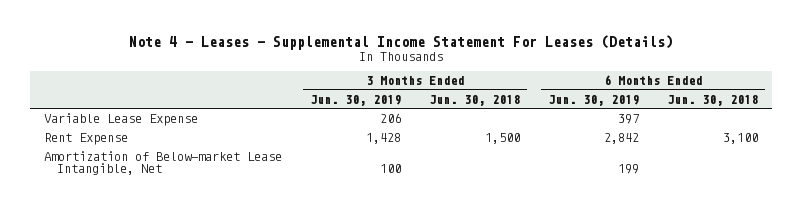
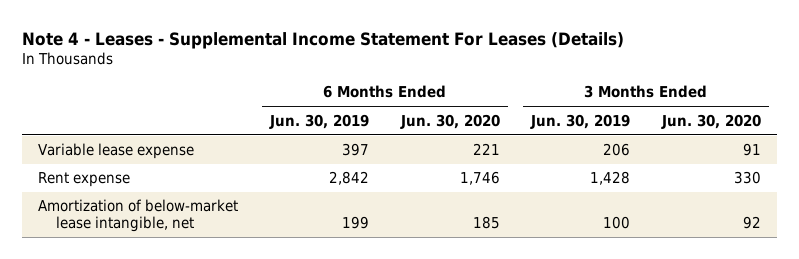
- | 3 Months Ended Jun. 30, 2019 | 3 Months Ended Jun. 30, 2018 | 6 Months Ended Jun. 30, 2019 | 6 Months Ended Jun. 30, 2018
+ | 6 Months Ended Jun. 30, 2019 | 6 Months Ended Jun. 30, 2020 | 3 Months Ended Jun. 30, 2019 | 3 Months Ended Jun. 30, 2020
- Variable Lease Expense | 206 | | 397 |
- Rent Expense | 1,428 | 1,500 | 2,842 | 3,100
- Amortization of Below-market Lease Intangible, Net | 100 | | 199 |
+ Variable lease expense | 397 | 221 | 206 | 91
+ Rent expense | 2,842 | 1,746 | 1,428 | 330
+ Amortization of below-market lease intangible, net | 199 | 185 | 100 | 92

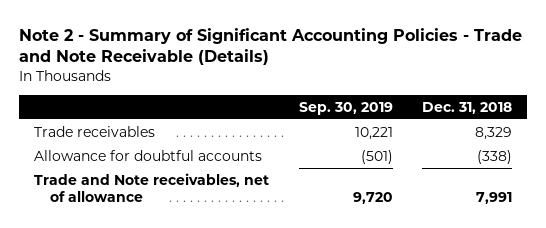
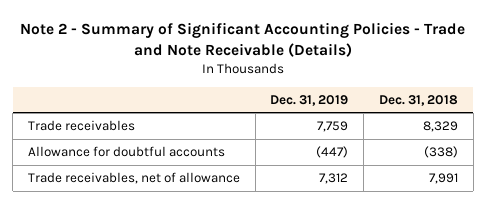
- | Sep. 30, 2019 | Dec. 31, 2018
+ | Dec. 31, 2019 | Dec. 31, 2018
- Trade and Note receivables, net of allowance | 9,720 | 7,991
+ Trade receivables, net of allowance | 7,312 | 7,991

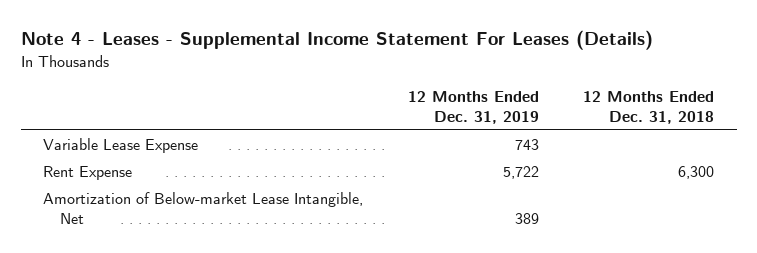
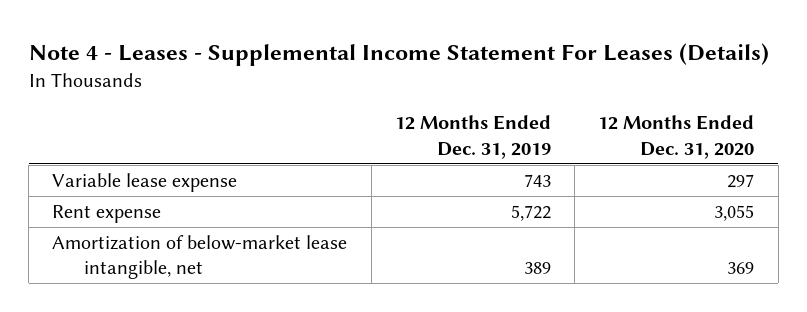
- | 12 Months Ended Dec. 31, 2019 | 12 Months Ended Dec. 31, 2018
+ | 12 Months Ended Dec. 31, 2019 | 12 Months Ended Dec. 31, 2020
- Variable Lease Expense | 743 |
- Rent Expense | 5,722 | 6,300
- Amortization of Below-market Lease Intangible, Net | 389 |
+ Variable lease expense | 743 | 297
+ Rent expense | 5,722 | 3,055
+ Amortization of below-market lease intangible, net | 389 | 369

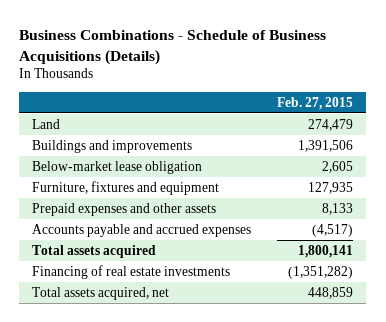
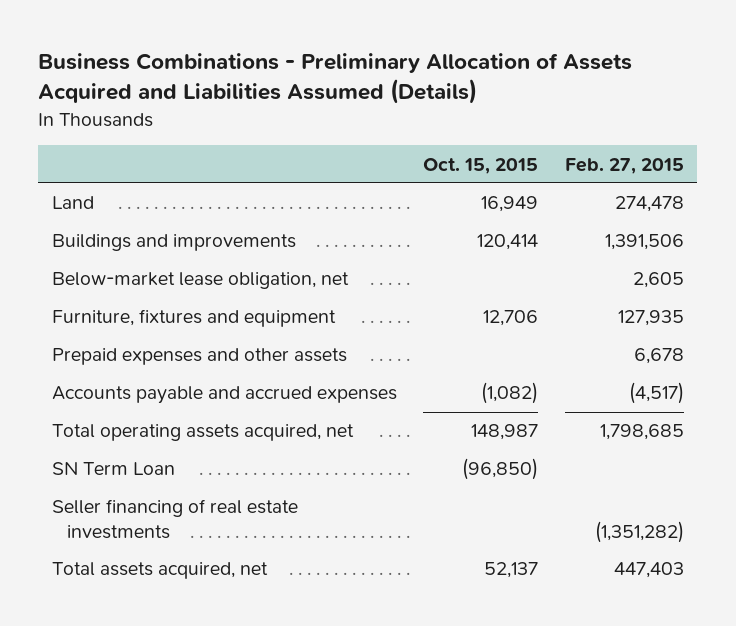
- Business Combinations - Schedule of Business Acquisitions (Details)
+ Business Combinations - Preliminary Allocation of Assets Acquired and Liabilities Assumed (Details)
- | Feb. 27, 2015
+ | Oct. 15, 2015 | Feb. 27, 2015
- Land | 274,479
+ Land | 16,949 | 274,478
- Below-market lease obligation | 2,605
+ Below-market lease obligation, net | | 2,605
- Prepaid expenses and other assets | 8,133
+ Prepaid expenses and other assets | | 6,678
- Total assets acquired | 1,800,141
- Financing of real estate investments | (1,351,282)
- Total assets acquired, net | 448,859
+ Total operating assets acquired, net | 148,987 | 1,798,685
+ SN Term Loan | (96,850) |
+ Seller financing of real estate investments | | (1,351,282)
+ Total assets acquired, net | 52,137 | 447,403

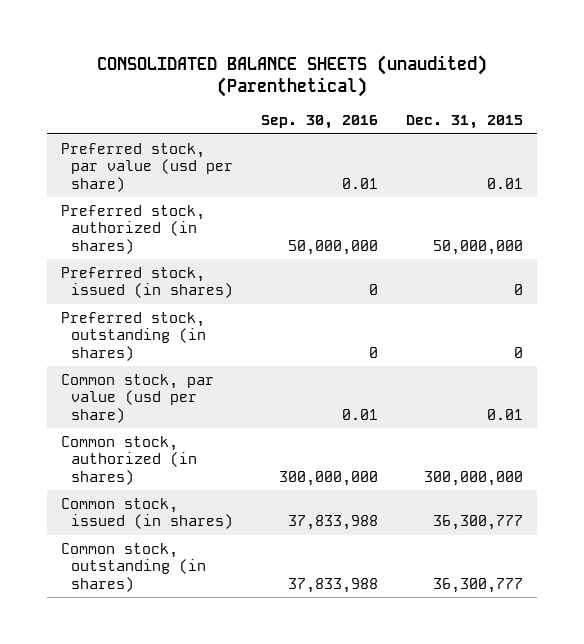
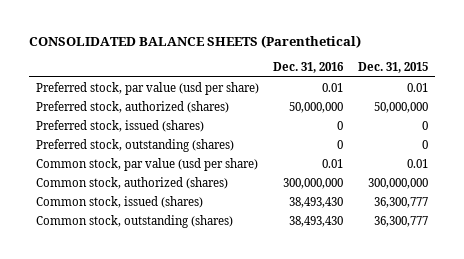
- CONSOLIDATED BALANCE SHEETS (unaudited) (Parenthetical)
+ CONSOLIDATED BALANCE SHEETS (Parenthetical)
- | Sep. 30, 2016 | Dec. 31, 2015
+ | Dec. 31, 2016 | Dec. 31, 2015
- Preferred stock, authorized (in shares) | 50,000,000 | 50,000,000
- Preferred stock, issued (in shares) | 0 | 0
- Preferred stock, outstanding (in shares) | 0 | 0
+ Preferred stock, authorized (shares) | 50,000,000 | 50,000,000
+ Preferred stock, issued (shares) | 0 | 0
+ Preferred stock, outstanding (shares) | 0 | 0
- Common stock, authorized (in shares) | 300,000,000 | 300,000,000
- Common stock, issued (in shares) | 37,833,988 | 36,300,777
- Common stock, outstanding (in shares) | 37,833,988 | 36,300,777
+ Common stock, authorized (shares) | 300,000,000 | 300,000,000
+ Common stock, issued (shares) | 38,493,430 | 36,300,777
+ Common stock, outstanding (shares) | 38,493,430 | 36,300,777

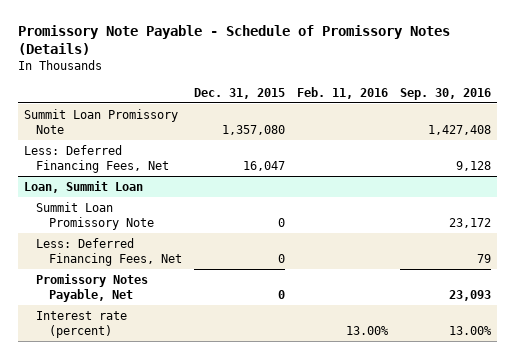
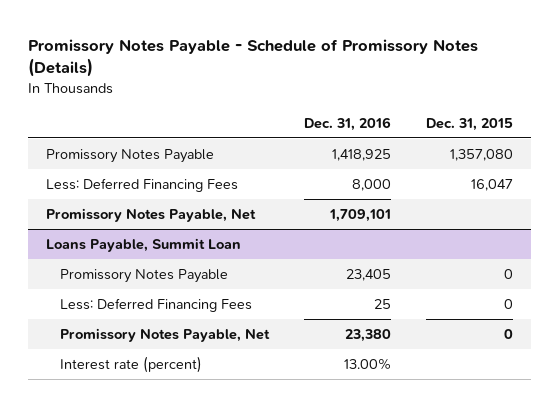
- Promissory Note Payable - Schedule of Promissory Notes (Details)
+ Promissory Notes Payable - Schedule of Promissory Notes (Details)
- | Dec. 31, 2015 | Feb. 11, 2016 | Sep. 30, 2016
+ | Dec. 31, 2016 | Dec. 31, 2015
- Summit Loan Promissory Note | 1,357,080 | | 1,427,408
- Less: Deferred Financing Fees, Net | 16,047 | | 9,128
- Loan, Summit Loan
- Summit Loan Promissory Note | 0 | | 23,172
- Less: Deferred Financing Fees, Net | 0 | | 79
+ Promissory Notes Payable | 1,418,925 | 1,357,080
+ Less: Deferred Financing Fees | 8,000 | 16,047
+ Promissory Notes Payable, Net | 1,709,101 |
+ Loans Payable, Summit Loan
+ Promissory Notes Payable | 23,405 | 0
+ Less: Deferred Financing Fees | 25 | 0

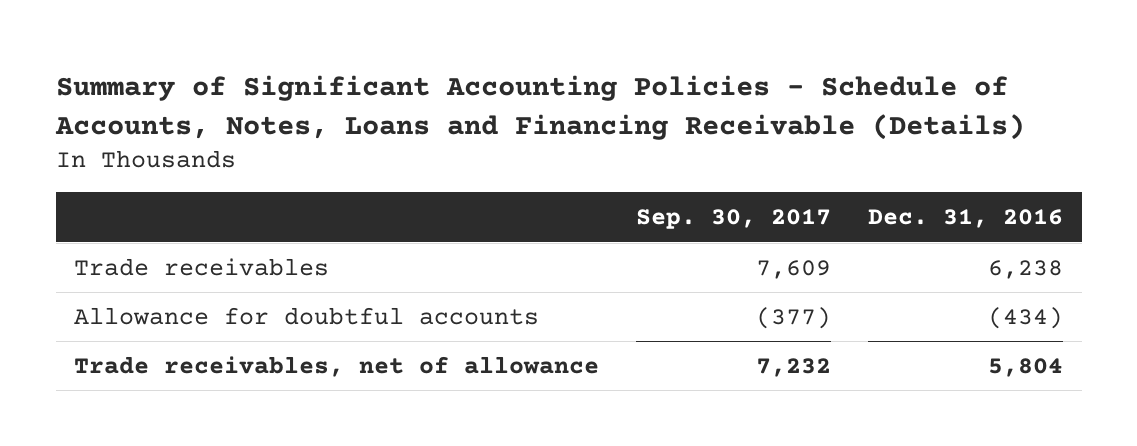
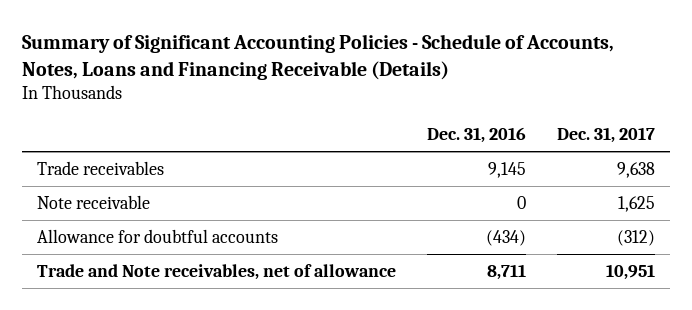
- | Sep. 30, 2017 | Dec. 31, 2016
+ | Dec. 31, 2016 | Dec. 31, 2017
- Trade receivables | 7,609 | 6,238
+ Trade receivables | 9,145 | 9,638
+ Note receivable | 0 | 1,625
- Trade receivables, net of allowance | 7,232 | 5,804
+ Trade and Note receivables, net of allowance | 8,711 | 10,951

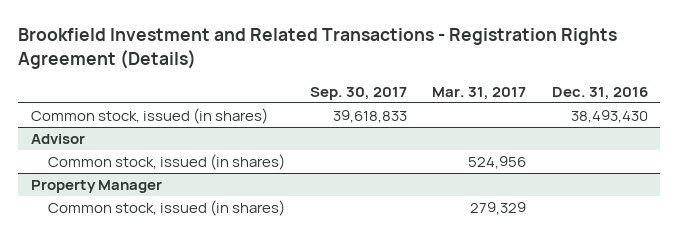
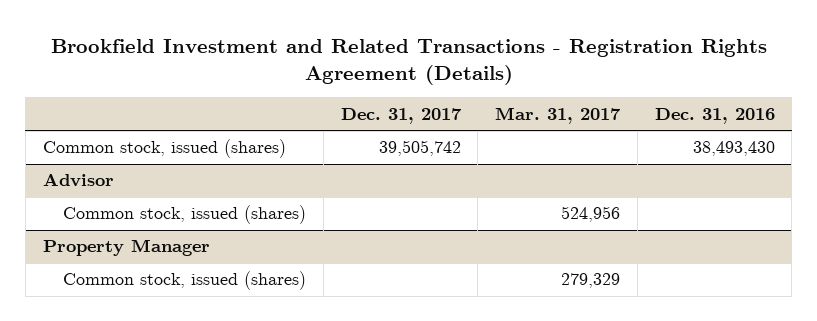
- | Sep. 30, 2017 | Mar. 31, 2017 | Dec. 31, 2016
+ | Dec. 31, 2017 | Mar. 31, 2017 | Dec. 31, 2016
- Common stock, issued (in shares) | 39,618,833 | | 38,493,430
+ Common stock, issued (shares) | 39,505,742 | | 38,493,430
@ Advisor
- Common stock, issued (in shares) | | 524,956 |
+ Common stock, issued (shares) | | 524,956 |
@ Property Manager
- Common stock, issued (in shares) | | 279,329 |
+ Common stock, issued (shares) | | 279,329 |

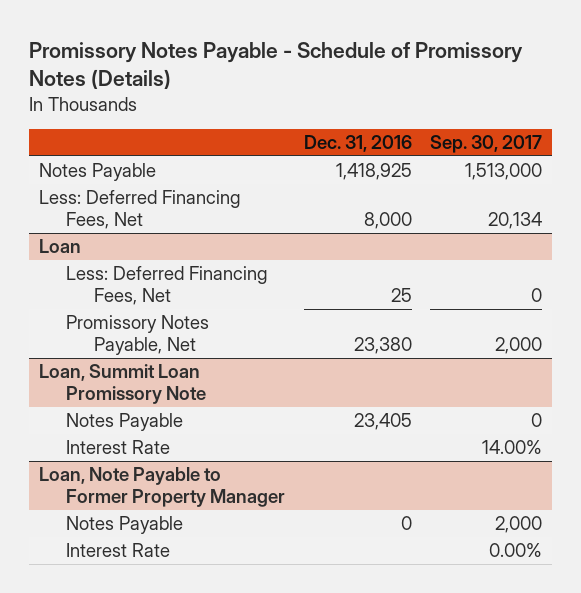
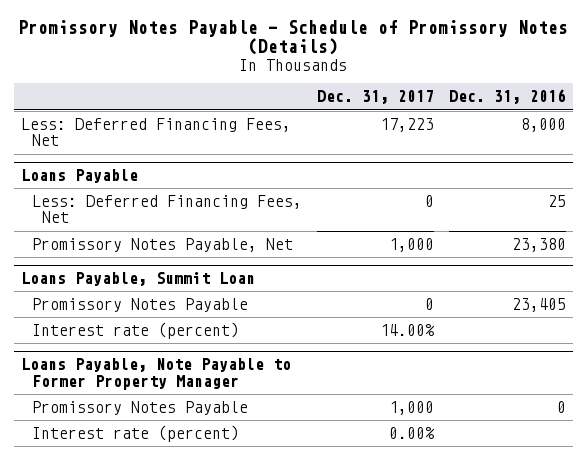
- | Dec. 31, 2016 | Sep. 30, 2017
+ | Dec. 31, 2017 | Dec. 31, 2016
- Notes Payable | 1,418,925 | 1,513,000
- Loan
+ Loans Payable
- Loan, Summit Loan Promissory Note
- Notes Payable | 23,405 | 0
- Interest Rate | | 14.00%
- Loan, Note Payable to Former Property Manager
- Notes Payable | 0 | 2,000
- Interest Rate | | 0.00%
+ Loans Payable, Summit Loan
+ Promissory Notes Payable | 0 | 23,405
+ Interest rate (percent) | 14.00% |
+ Loans Payable, Note Payable to Former Property Manager
+ Promissory Notes Payable | 1,000 | 0
+ Interest rate (percent) | 0.00% |

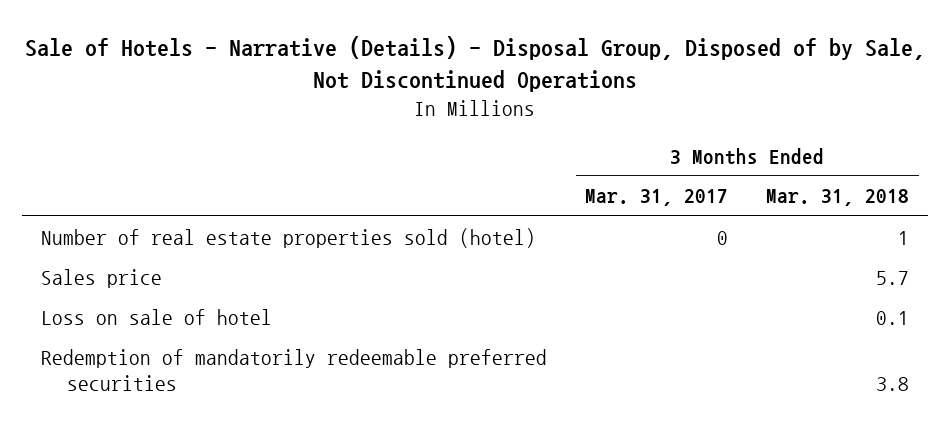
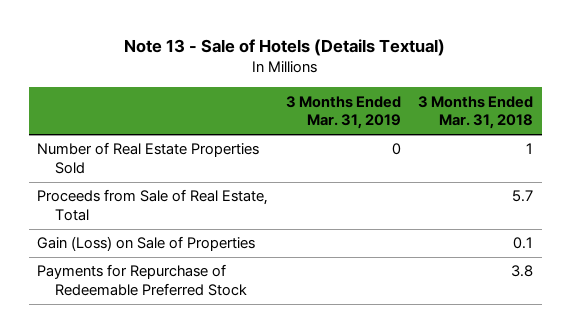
- Sale of Hotels - Narrative (Details) - Disposal Group, Disposed of by Sale, Not Discontinued Operations
+ Note 13 - Sale of Hotels (Details Textual)
- | 3 Months Ended Mar. 31, 2017 | 3 Months Ended Mar. 31, 2018
+ | 3 Months Ended Mar. 31, 2019 | 3 Months Ended Mar. 31, 2018
- Number of real estate properties sold (hotel) | 0 | 1
- Sales price | | 5.7
- Loss on sale of hotel | | 0.1
- Redemption of mandatorily redeemable preferred securities | | 3.8
+ Number of Real Estate Properties Sold | 0 | 1
+ Proceeds from Sale of Real Estate, Total | | 5.7
+ Gain (Loss) on Sale of Properties | | 0.1
+ Payments for Repurchase of Redeemable Preferred Stock | | 3.8

